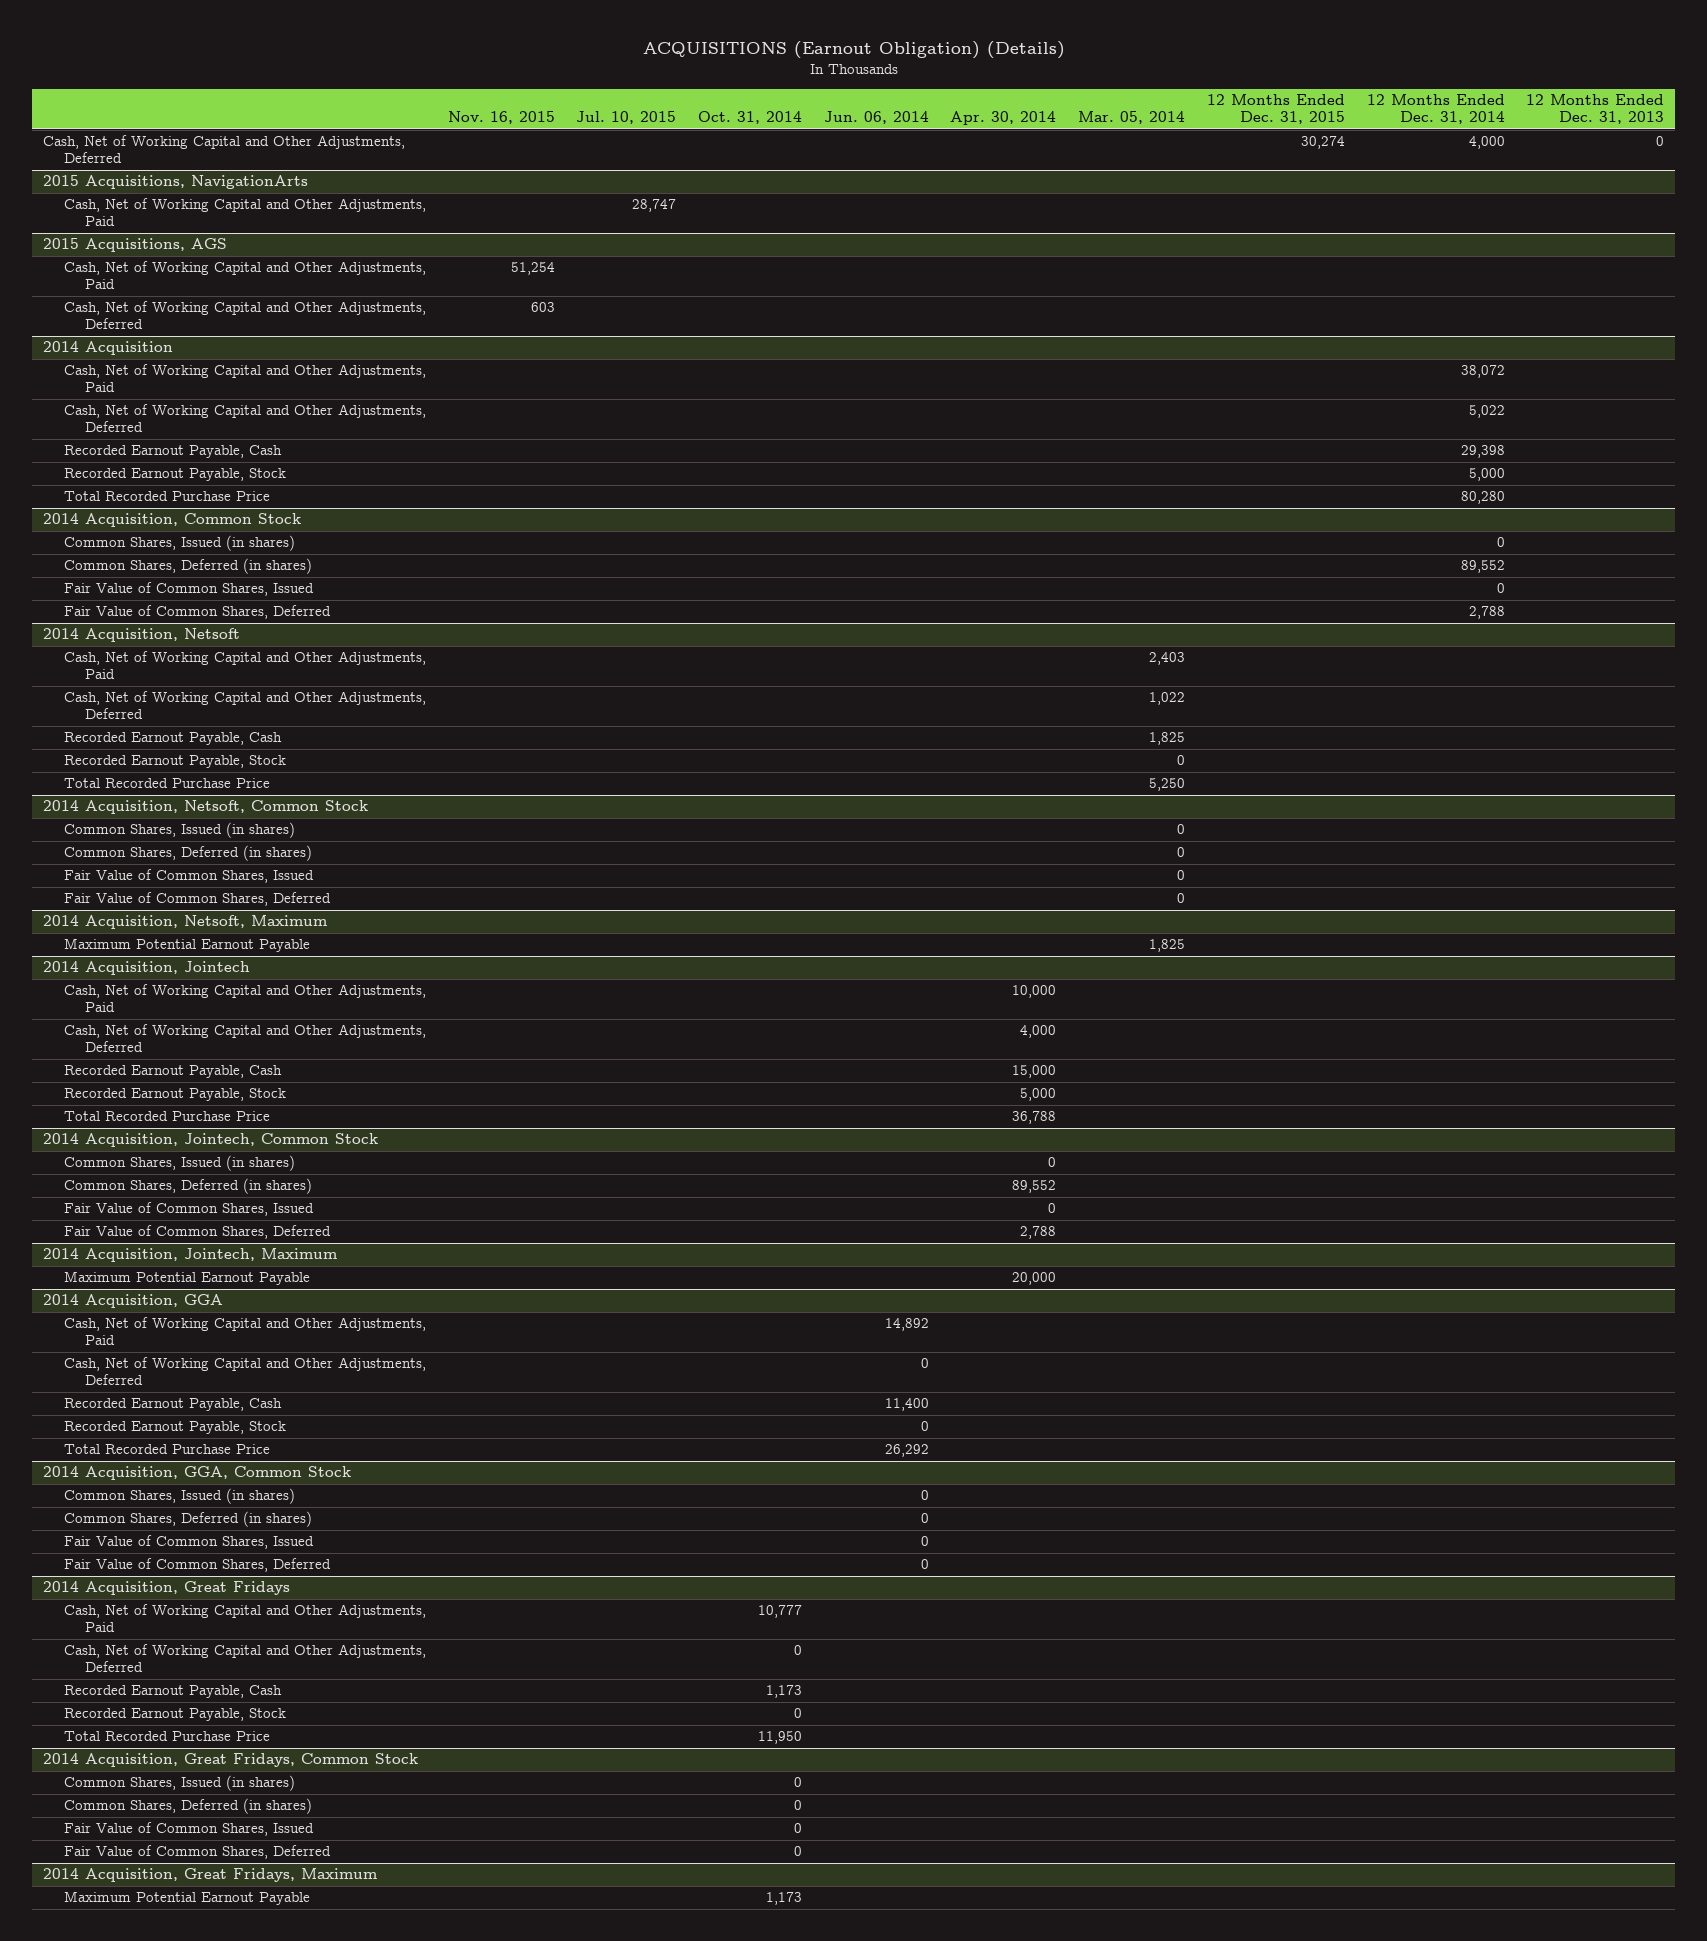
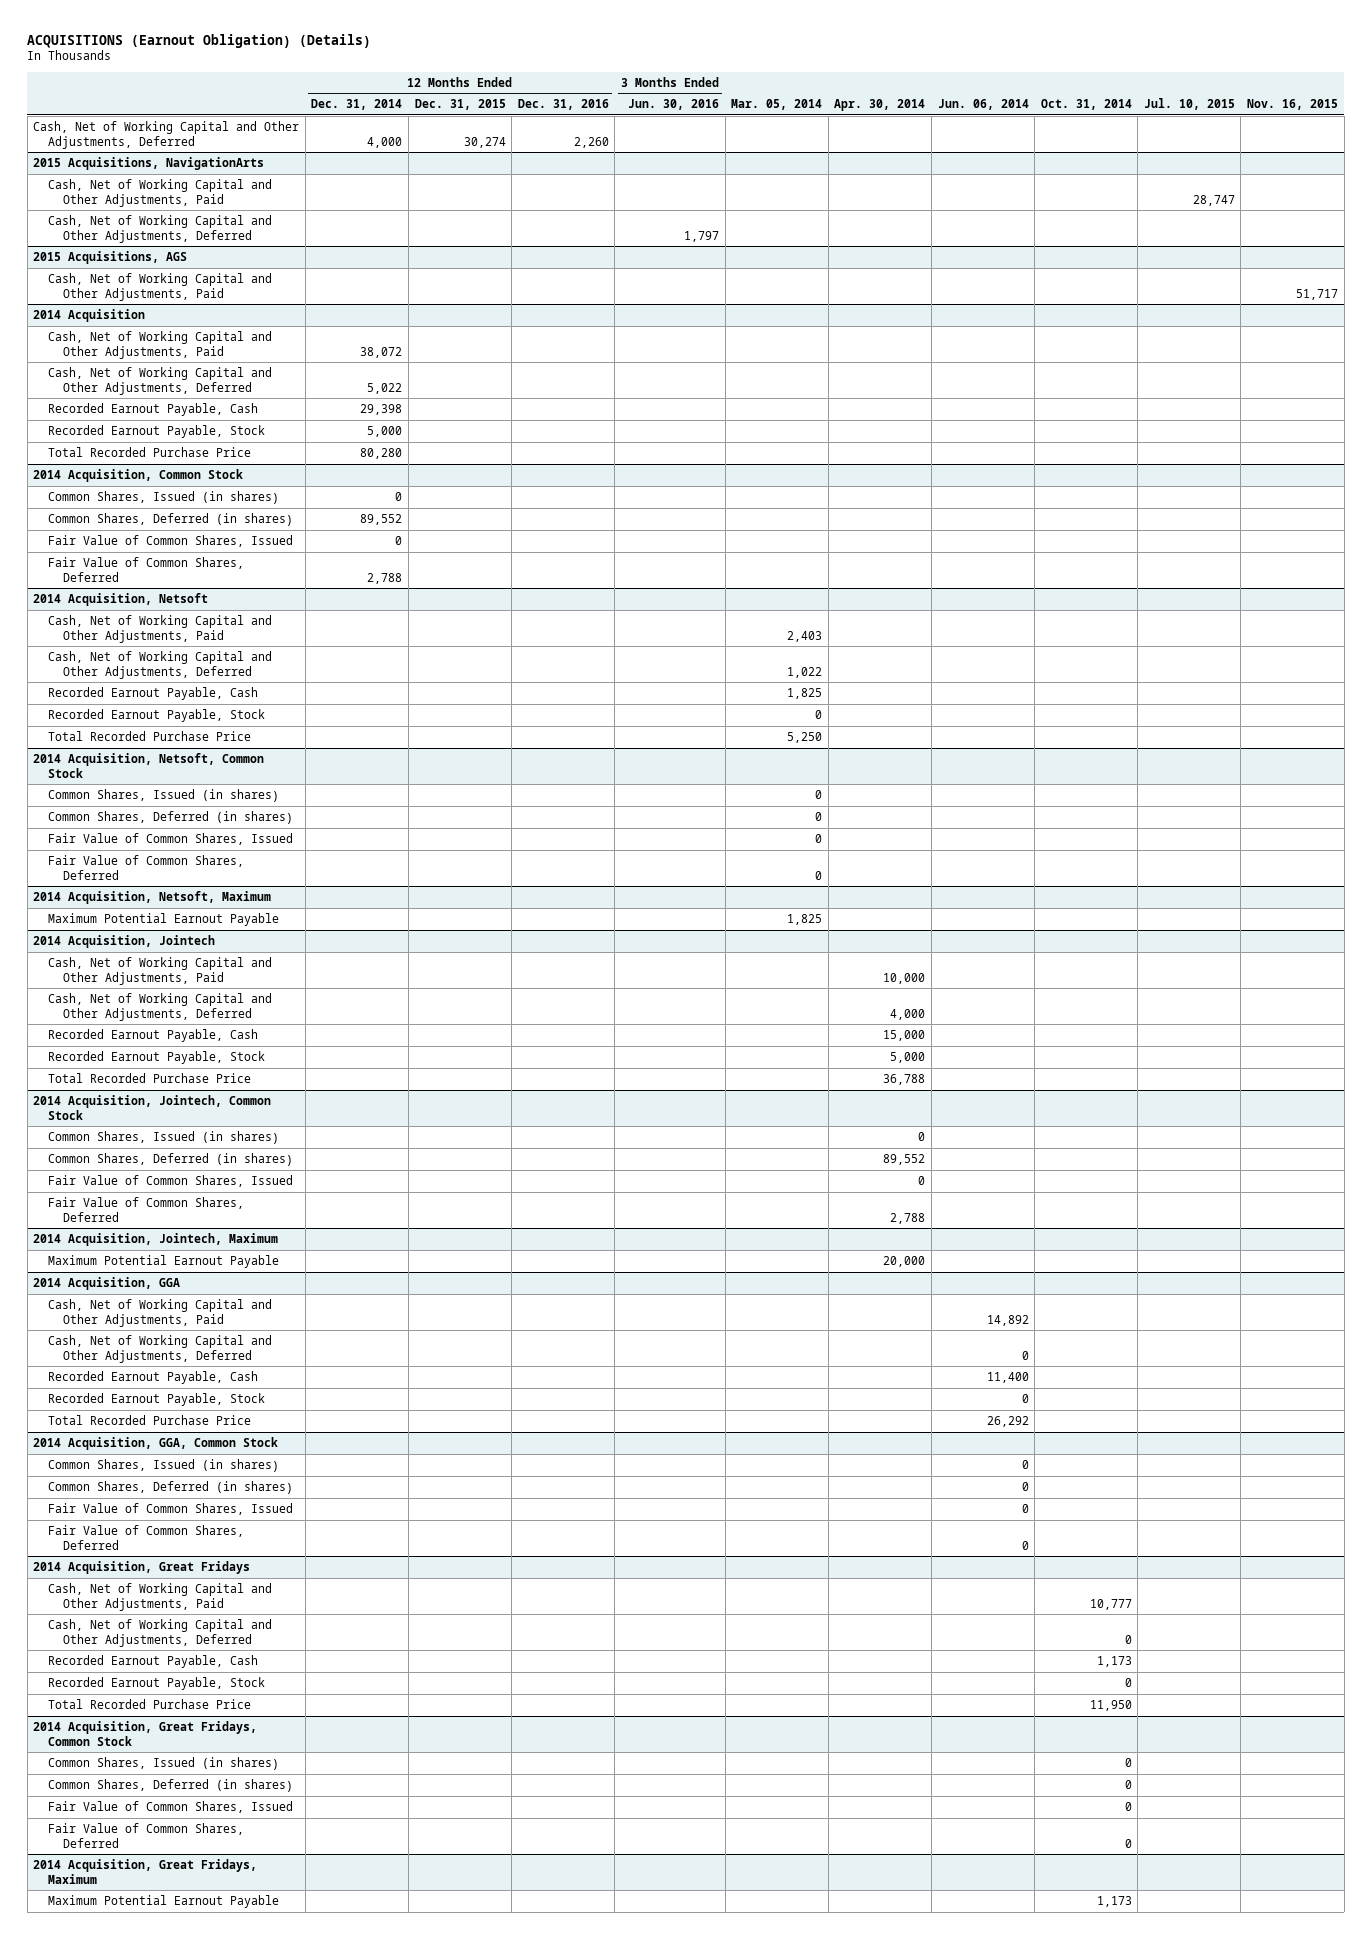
- | Nov. 16, 2015 | Jul. 10, 2015 | Oct. 31, 2014 | Jun. 06, 2014 | Apr. 30, 2014 | Mar. 05, 2014 | 12 Months Ended Dec. 31, 2015 | 12 Months Ended Dec. 31, 2014 | 12 Months Ended Dec. 31, 2013
+ | 12 Months Ended Dec. 31, 2014 | 12 Months Ended Dec. 31, 2015 | 12 Months Ended Dec. 31, 2016 | 3 Months Ended Jun. 30, 2016 | Mar. 05, 2014 | Apr. 30, 2014 | Jun. 06, 2014 | Oct. 31, 2014 | Jul. 10, 2015 | Nov. 16, 2015
@ 2015 Acquisitions, NavigationArts
+ Cash, Net of Working Capital and Other Adjustments, Deferred | | | | 1,797 | | | | | |
@ 2015 Acquisitions, AGS
- Cash, Net of Working Capital and Other Adjustments, Paid | 51,254 | | | | | | | |
- Cash, Net of Working Capital and Other Adjustments, Deferred | 603 | | | | | | | |
+ Cash, Net of Working Capital and Other Adjustments, Paid | | | | | | | | | | 51,717

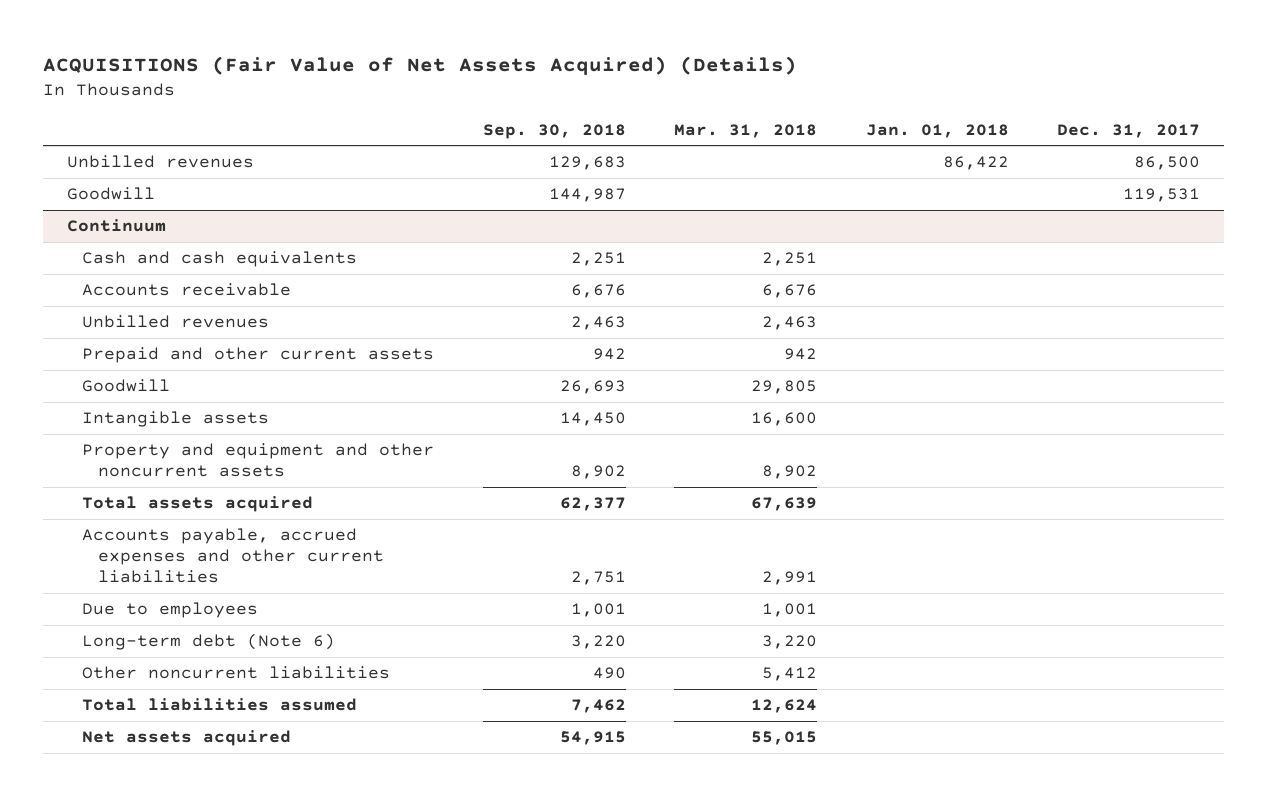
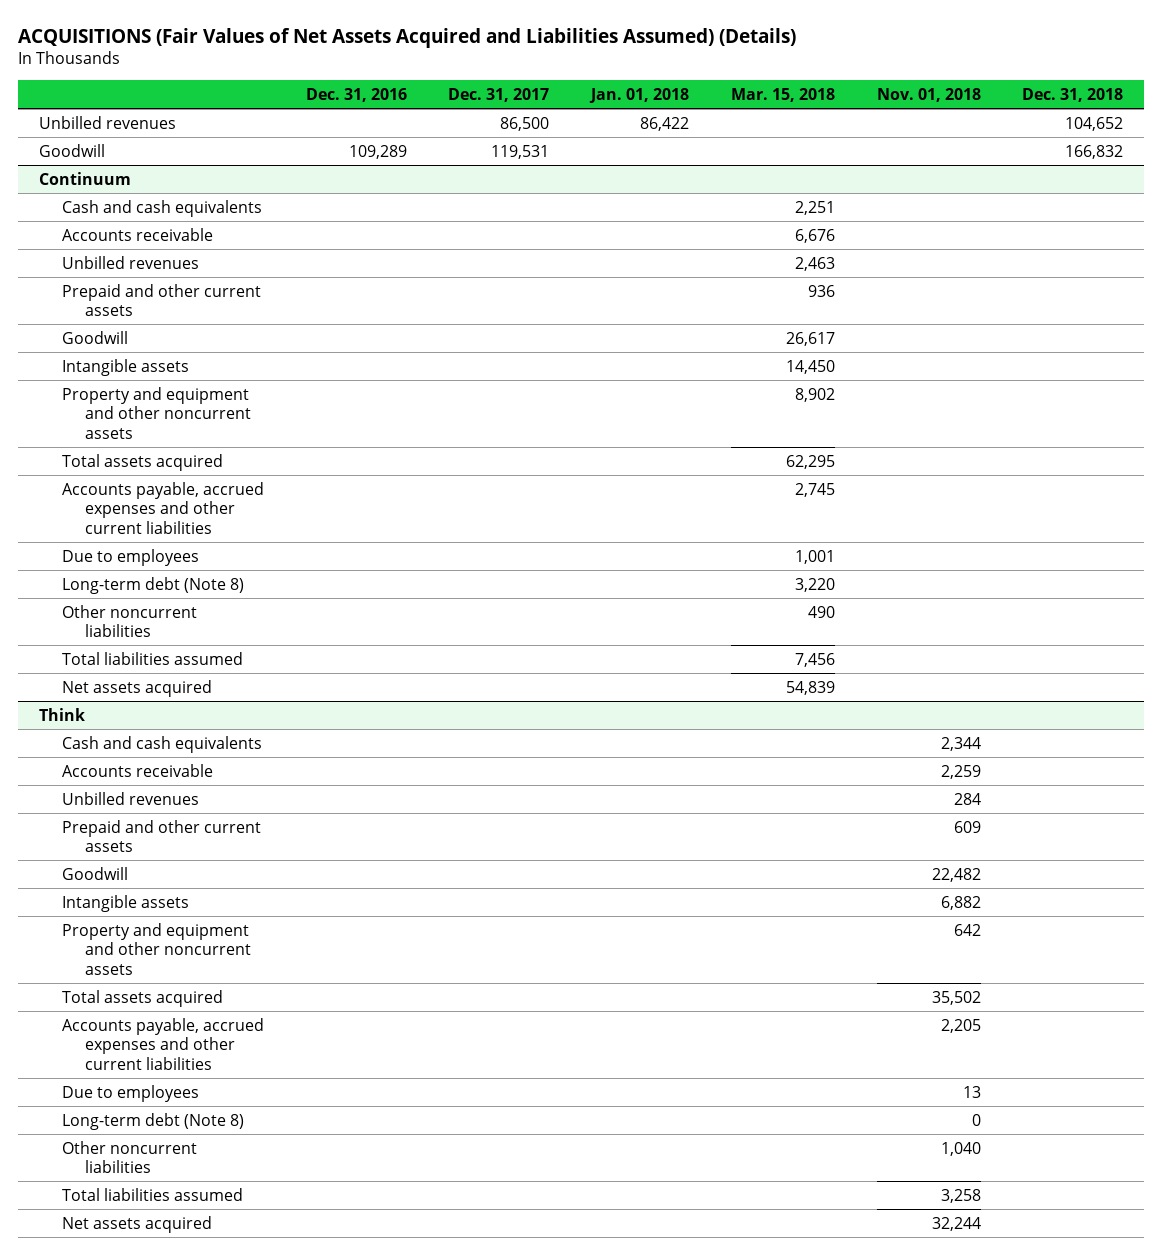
- ACQUISITIONS (Fair Value of Net Assets Acquired) (Details)
+ ACQUISITIONS (Fair Values of Net Assets Acquired and Liabilities Assumed) (Details)
- | Sep. 30, 2018 | Mar. 31, 2018 | Jan. 01, 2018 | Dec. 31, 2017
+ | Dec. 31, 2016 | Dec. 31, 2017 | Jan. 01, 2018 | Mar. 15, 2018 | Nov. 01, 2018 | Dec. 31, 2018
@ Continuum
- Long-term debt (Note 6) | 3,220 | 3,220 | |
+ Long-term debt (Note 8) | | | | 3,220 | |
+ Think
+ Cash and cash equivalents | | | | | 2,344 |
+ Accounts receivable | | | | | 2,259 |
+ Unbilled revenues | | | | | 284 |
+ Prepaid and other current assets | | | | | 609 |
+ Goodwill | | | | | 22,482 |
+ Intangible assets | | | | | 6,882 |
+ Property and equipment and other noncurrent assets | | | | | 642 |
+ Total assets acquired | | | | | 35,502 |
+ Accounts payable, accrued expenses and other current liabilities | | | | | 2,205 |
+ Due to employees | | | | | 13 |
+ Long-term debt (Note 8) | | | | | 0 |
+ Other noncurrent liabilities | | | | | 1,040 |
+ Total liabilities assumed | | | | | 3,258 |
+ Net assets acquired | | | | | 32,244 |

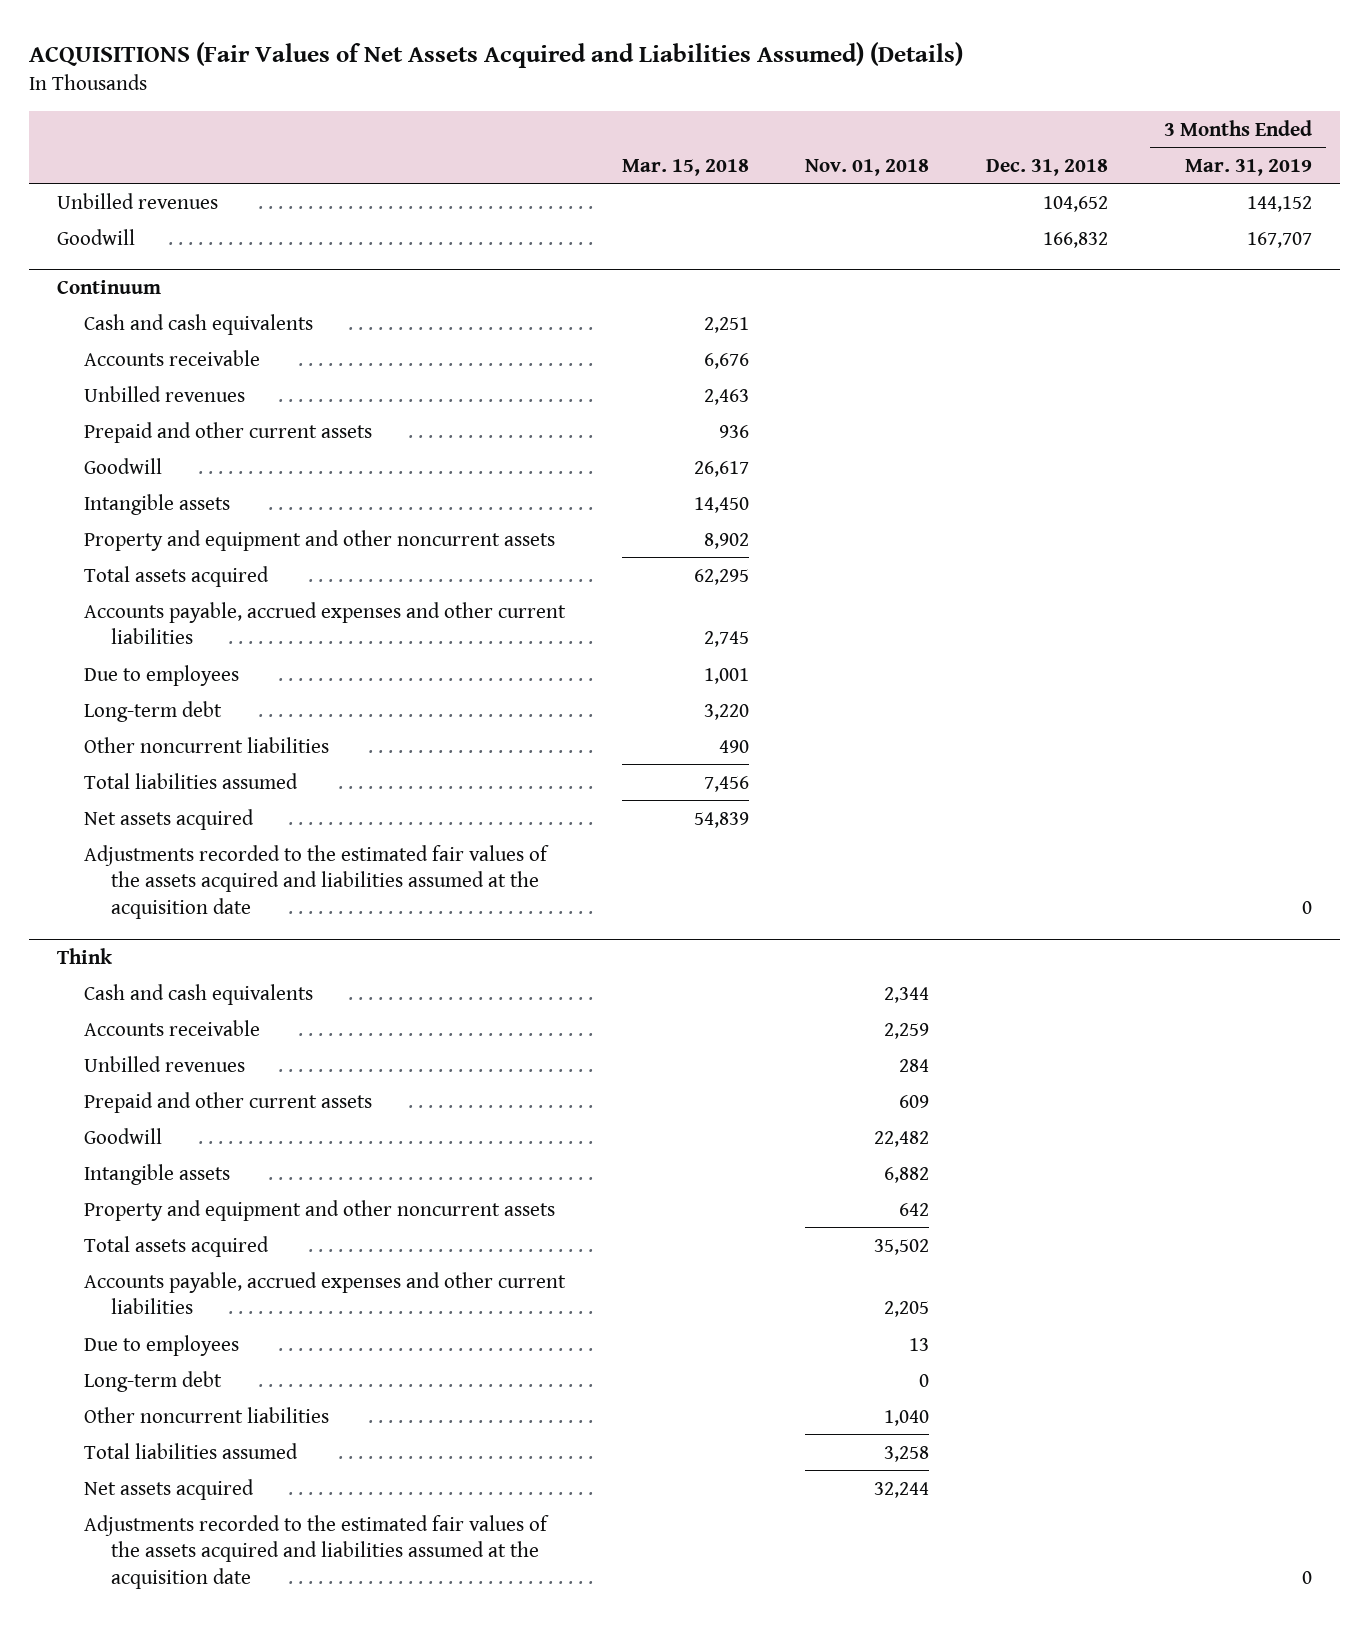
- | Dec. 31, 2016 | Dec. 31, 2017 | Jan. 01, 2018 | Mar. 15, 2018 | Nov. 01, 2018 | Dec. 31, 2018
+ | Mar. 15, 2018 | Nov. 01, 2018 | Dec. 31, 2018 | 3 Months Ended Mar. 31, 2019
@ Continuum
- Long-term debt (Note 8) | | | | 3,220 | |
+ Long-term debt | 3,220 | | |
+ Adjustments recorded to the estimated fair values of the assets acquired and liabilities assumed at the acquisition date | | | | 0
@ Think
- Long-term debt (Note 8) | | | | | 0 |
+ Long-term debt | | 0 | |
+ Adjustments recorded to the estimated fair values of the assets acquired and liabilities assumed at the acquisition date | | | | 0

